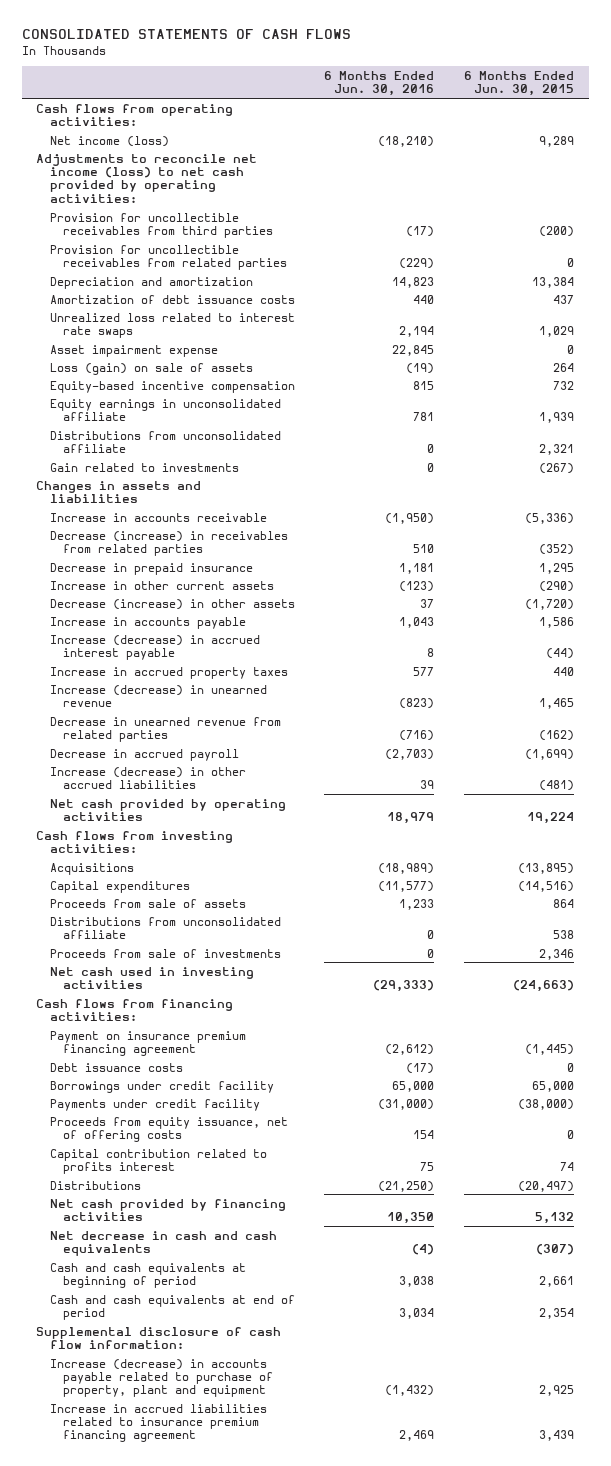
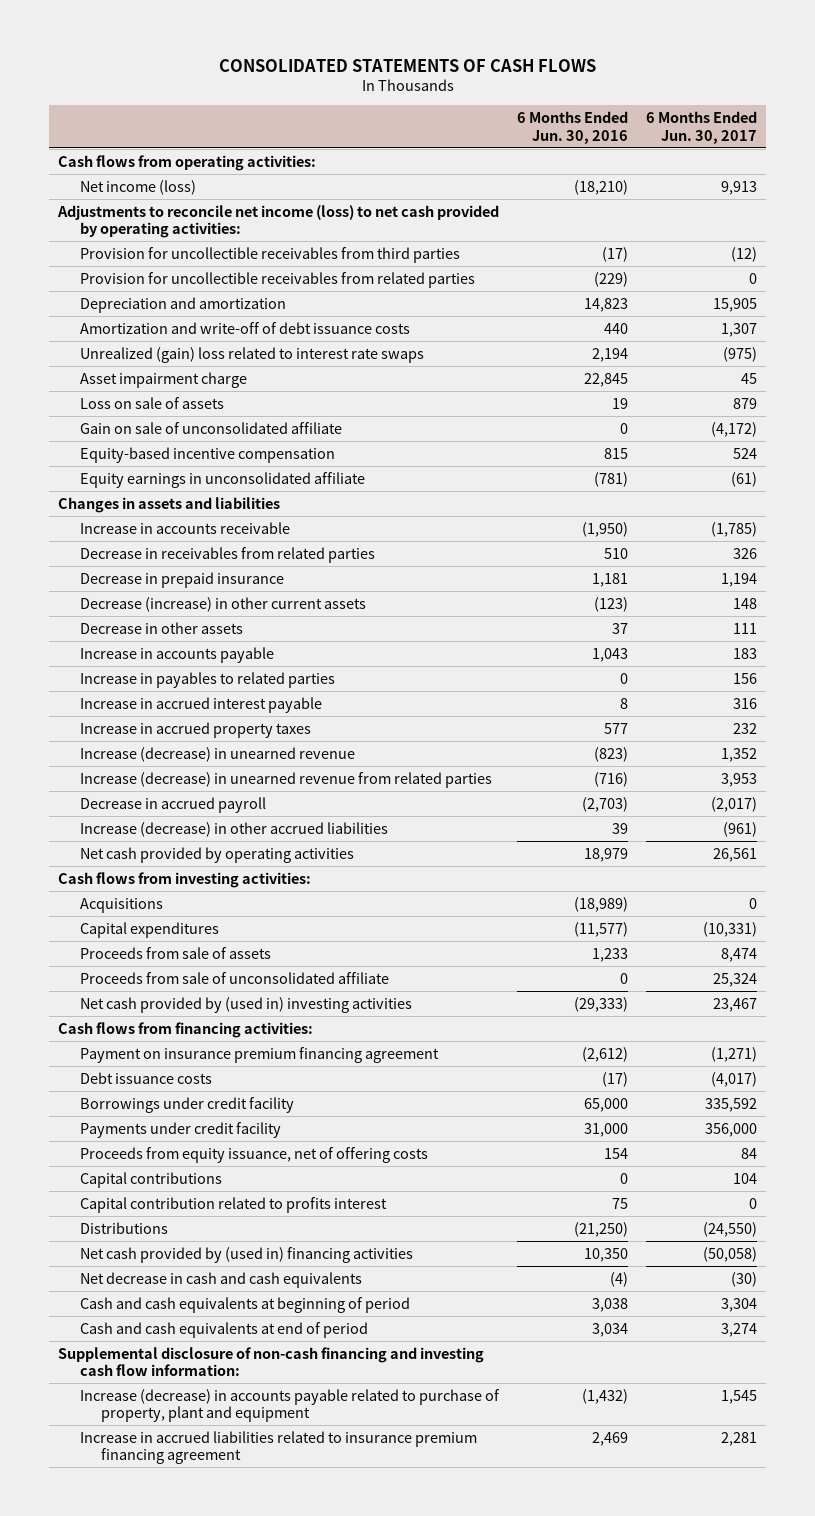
- | 6 Months Ended Jun. 30, 2016 | 6 Months Ended Jun. 30, 2015
+ | 6 Months Ended Jun. 30, 2016 | 6 Months Ended Jun. 30, 2017
- Amortization of debt issuance costs | 440 | 437
- Unrealized loss related to interest rate swaps | 2,194 | 1,029
- Asset impairment expense | 22,845 | 0
- Loss (gain) on sale of assets | (19) | 264
+ Amortization and write-off of debt issuance costs | 440 | 1,307
+ Unrealized (gain) loss related to interest rate swaps | 2,194 | (975)
+ Asset impairment charge | 22,845 | 45
+ Loss on sale of assets | 19 | 879
+ Gain on sale of unconsolidated affiliate | 0 | (4,172)
- Equity earnings in unconsolidated affiliate | 781 | 1,939
- Distributions from unconsolidated affiliate | 0 | 2,321
- Gain related to investments | 0 | (267)
+ Equity earnings in unconsolidated affiliate | (781) | (61)
- Decrease (increase) in receivables from related parties | 510 | (352)
+ Decrease in receivables from related parties | 510 | 326
- Increase in other current assets | (123) | (290)
- Decrease (increase) in other assets | 37 | (1,720)
+ Decrease (increase) in other current assets | (123) | 148
+ Decrease in other assets | 37 | 111
- Increase (decrease) in accrued interest payable | 8 | (44)
+ Increase in payables to related parties | 0 | 156
+ Increase in accrued interest payable | 8 | 316
- Decrease in unearned revenue from related parties | (716) | (162)
+ Increase (decrease) in unearned revenue from related parties | (716) | 3,953
- Distributions from unconsolidated affiliate | 0 | 538
- Proceeds from sale of investments | 0 | 2,346
- Net cash used in investing activities | (29,333) | (24,663)
+ Proceeds from sale of unconsolidated affiliate | 0 | 25,324
+ Net cash provided by (used in) investing activities | (29,333) | 23,467
- Payments under credit facility | (31,000) | (38,000)
+ Payments under credit facility | 31,000 | 356,000
+ Capital contributions | 0 | 104
- Net cash provided by financing activities | 10,350 | 5,132
+ Net cash provided by (used in) financing activities | 10,350 | (50,058)
- Supplemental disclosure of cash flow information:
+ Supplemental disclosure of non-cash financing and investing cash flow information:

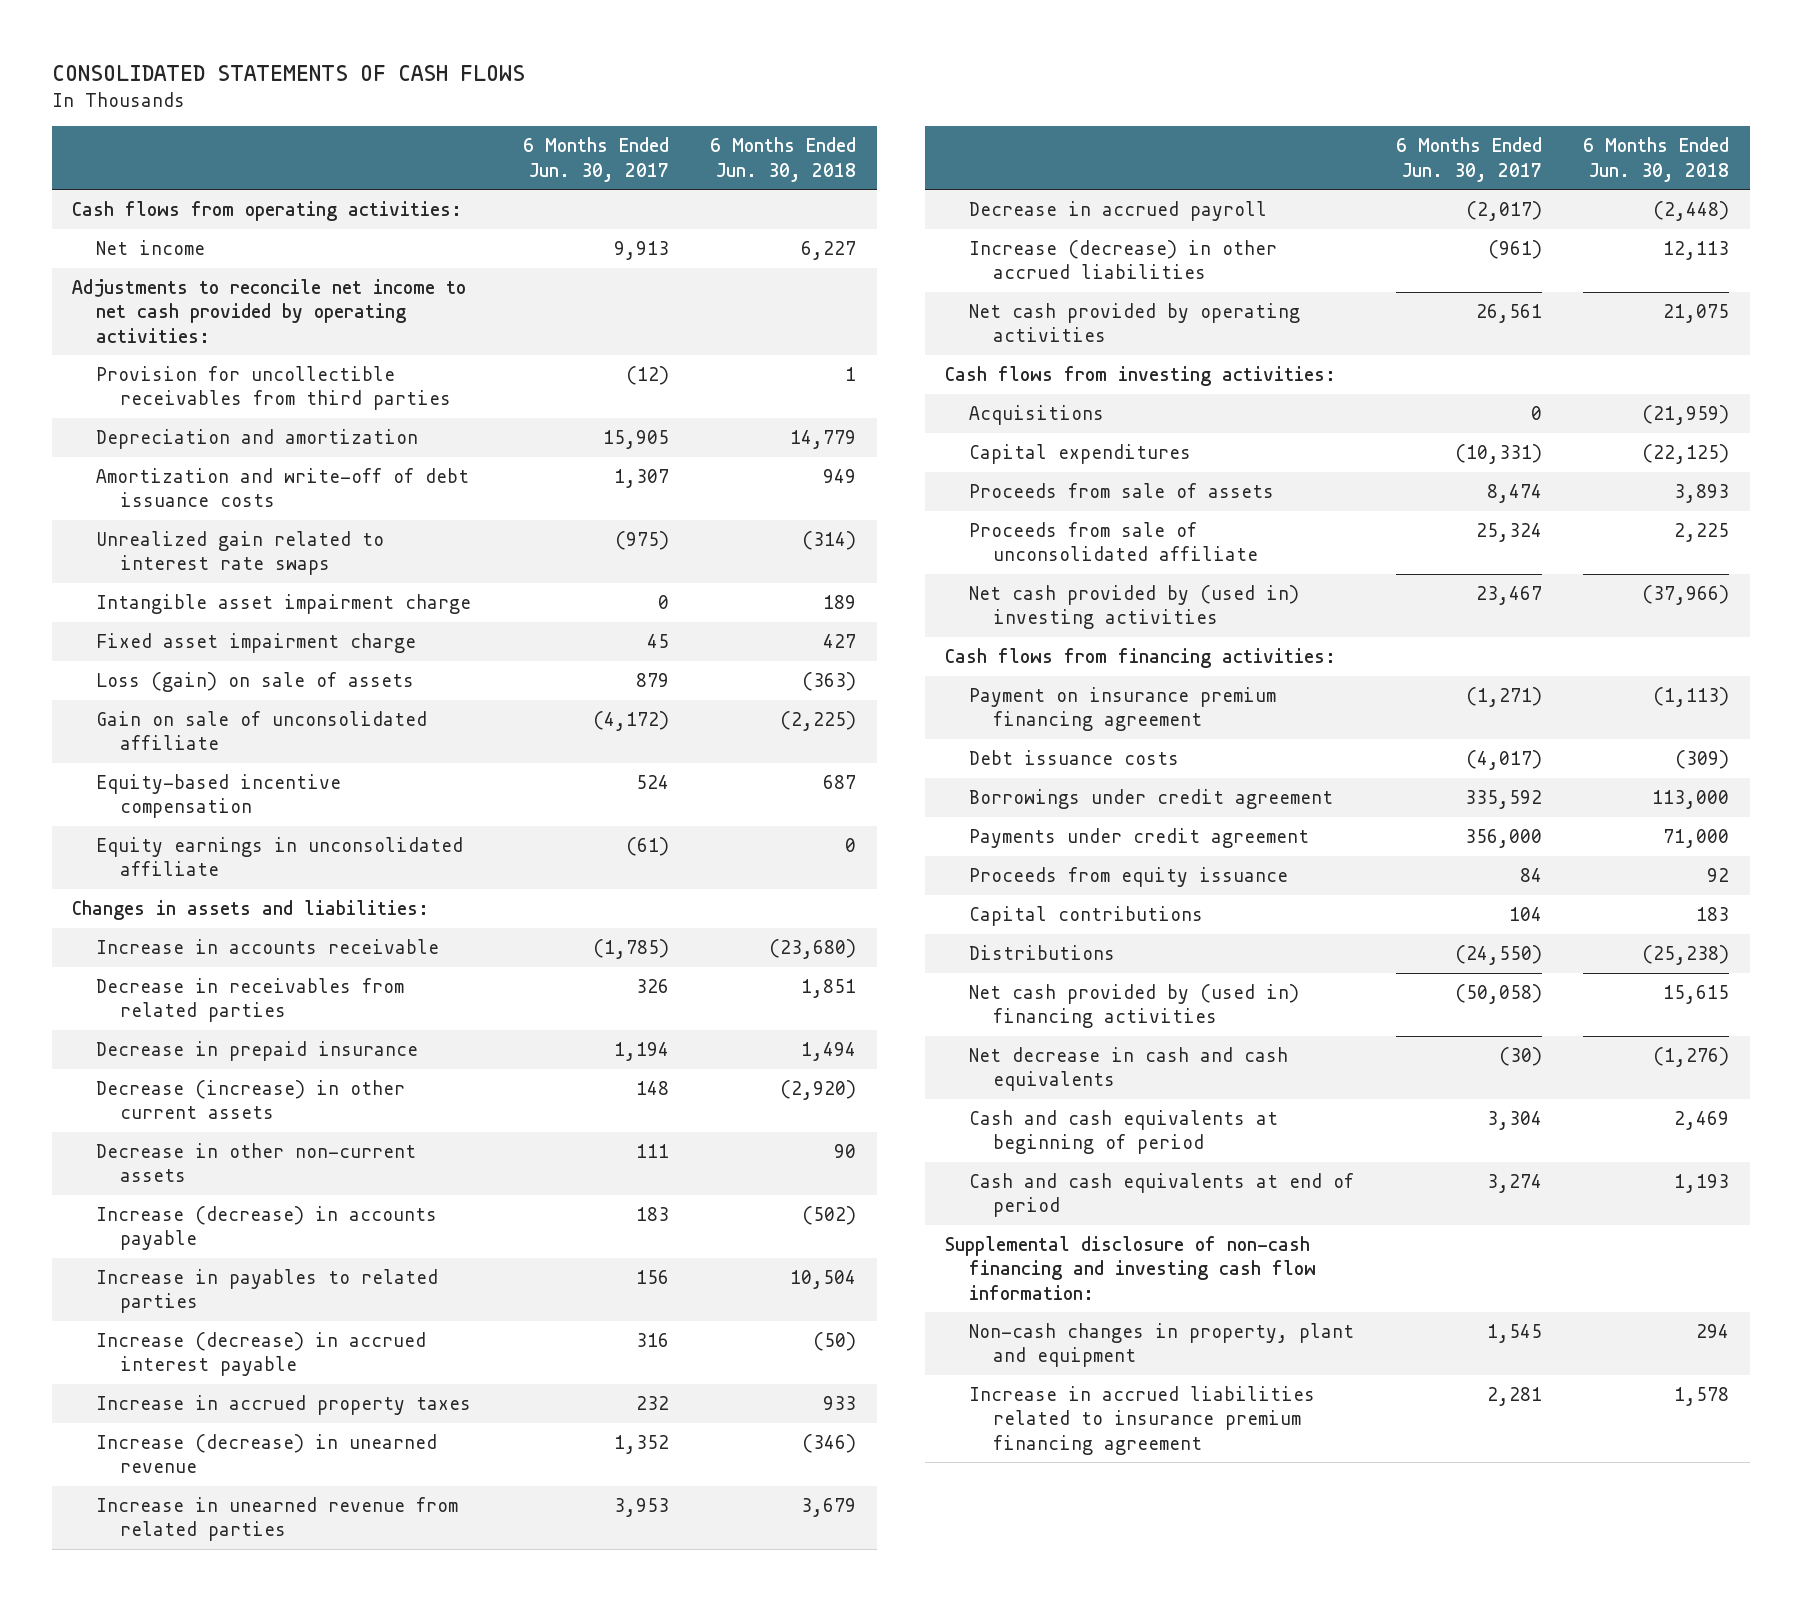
- | 6 Months Ended Jun. 30, 2016 | 6 Months Ended Jun. 30, 2017
+ | 6 Months Ended Jun. 30, 2017 | 6 Months Ended Jun. 30, 2018
- Net income (loss) | (18,210) | 9,913
- Adjustments to reconcile net income (loss) to net cash provided by operating activities:
+ Net income | 9,913 | 6,227
+ Adjustments to reconcile net income to net cash provided by operating activities:
- Provision for uncollectible receivables from related parties | (229) | 0
- Unrealized (gain) loss related to interest rate swaps | 2,194 | (975)
- Asset impairment charge | 22,845 | 45
- Loss on sale of assets | 19 | 879
+ Unrealized gain related to interest rate swaps | (975) | (314)
+ Intangible asset impairment charge | 0 | 189
+ Fixed asset impairment charge | 45 | 427
+ Loss (gain) on sale of assets | 879 | (363)
- Changes in assets and liabilities
+ Changes in assets and liabilities:
- Decrease in other assets | 37 | 111
- Increase in accounts payable | 1,043 | 183
+ Decrease in other non-current assets | 111 | 90
+ Increase (decrease) in accounts payable | 183 | (502)
- Increase in accrued interest payable | 8 | 316
+ Increase (decrease) in accrued interest payable | 316 | (50)
- Increase (decrease) in unearned revenue from related parties | (716) | 3,953
+ Increase in unearned revenue from related parties | 3,953 | 3,679
- Borrowings under credit facility | 65,000 | 335,592
- Payments under credit facility | 31,000 | 356,000
- Proceeds from equity issuance, net of offering costs | 154 | 84
+ Borrowings under credit agreement | 335,592 | 113,000
+ Payments under credit agreement | 356,000 | 71,000
+ Proceeds from equity issuance | 84 | 92
- Capital contribution related to profits interest | 75 | 0
- Increase (decrease) in accounts payable related to purchase of property, plant and equipment | (1,432) | 1,545
+ Non-cash changes in property, plant and equipment | 1,545 | 294

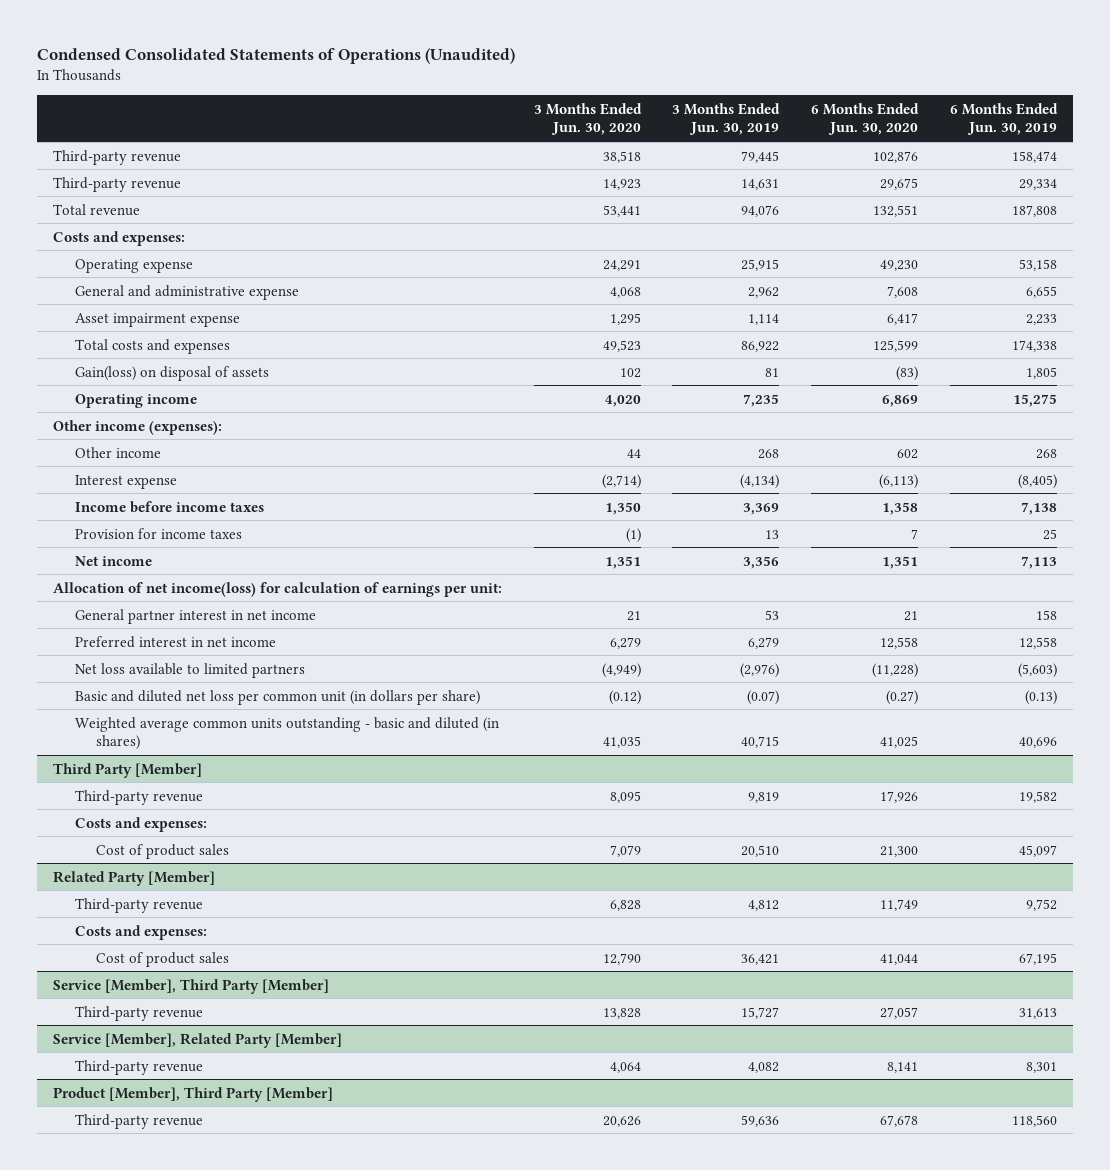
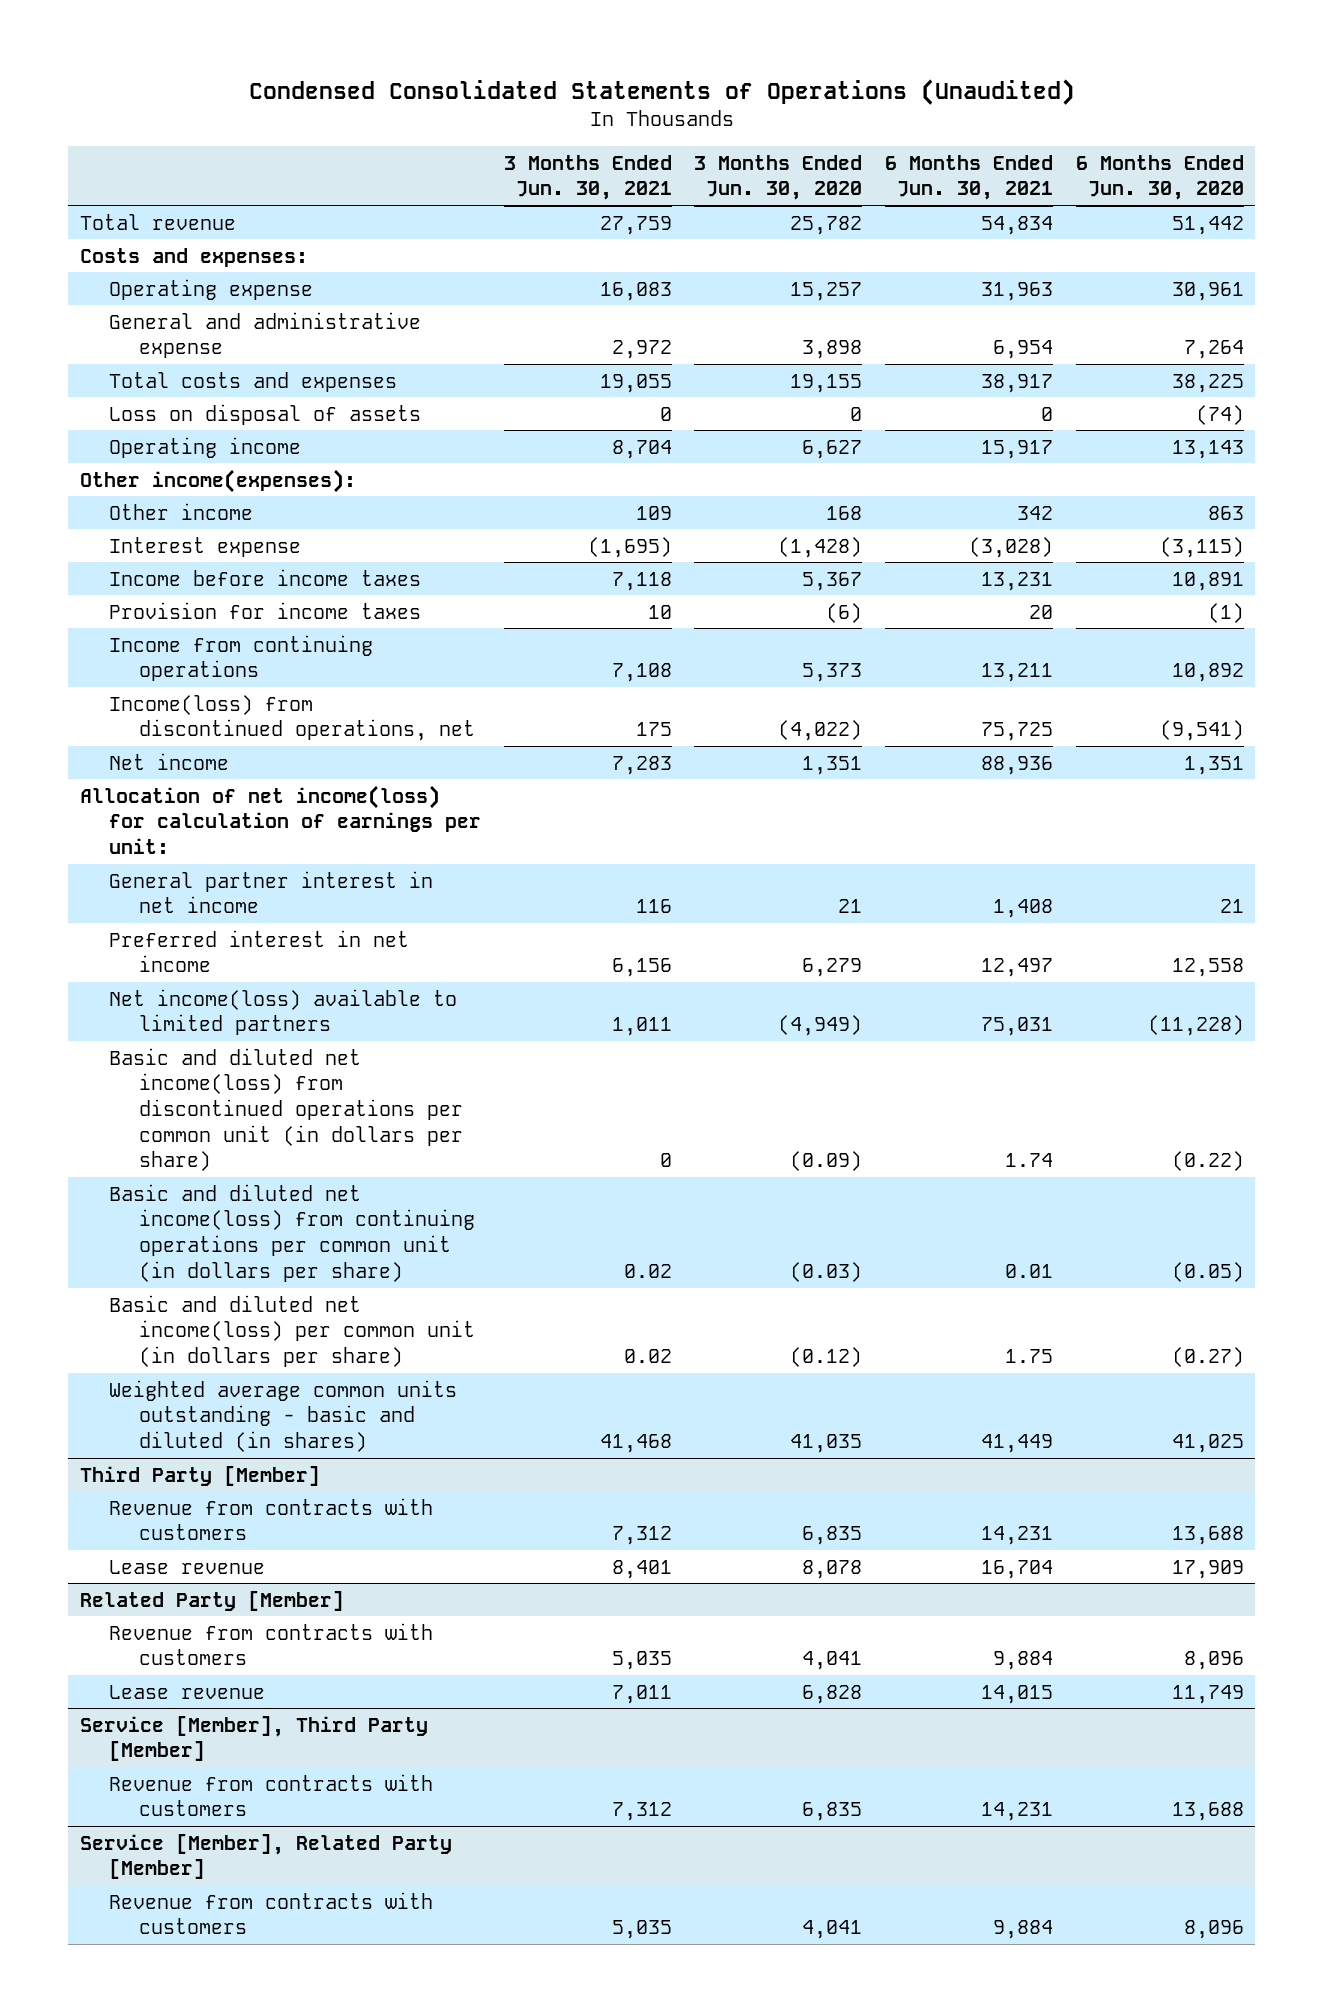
- | 3 Months Ended Jun. 30, 2020 | 3 Months Ended Jun. 30, 2019 | 6 Months Ended Jun. 30, 2020 | 6 Months Ended Jun. 30, 2019
+ | 3 Months Ended Jun. 30, 2021 | 3 Months Ended Jun. 30, 2020 | 6 Months Ended Jun. 30, 2021 | 6 Months Ended Jun. 30, 2020
- Third-party revenue | 38,518 | 79,445 | 102,876 | 158,474
- Third-party revenue | 14,923 | 14,631 | 29,675 | 29,334
- Total revenue | 53,441 | 94,076 | 132,551 | 187,808
+ Total revenue | 27,759 | 25,782 | 54,834 | 51,442
- Operating expense | 24,291 | 25,915 | 49,230 | 53,158
- General and administrative expense | 4,068 | 2,962 | 7,608 | 6,655
- Asset impairment expense | 1,295 | 1,114 | 6,417 | 2,233
- Total costs and expenses | 49,523 | 86,922 | 125,599 | 174,338
- Gain(loss) on disposal of assets | 102 | 81 | (83) | 1,805
- Operating income | 4,020 | 7,235 | 6,869 | 15,275
- Other income (expenses):
- Other income | 44 | 268 | 602 | 268
- Interest expense | (2,714) | (4,134) | (6,113) | (8,405)
- Income before income taxes | 1,350 | 3,369 | 1,358 | 7,138
- Provision for income taxes | (1) | 13 | 7 | 25
+ Operating expense | 16,083 | 15,257 | 31,963 | 30,961
+ General and administrative expense | 2,972 | 3,898 | 6,954 | 7,264
+ Total costs and expenses | 19,055 | 19,155 | 38,917 | 38,225
+ Loss on disposal of assets | 0 | 0 | 0 | (74)
+ Operating income | 8,704 | 6,627 | 15,917 | 13,143
+ Other income(expenses):
+ Other income | 109 | 168 | 342 | 863
+ Interest expense | (1,695) | (1,428) | (3,028) | (3,115)
+ Income before income taxes | 7,118 | 5,367 | 13,231 | 10,891
+ Provision for income taxes | 10 | (6) | 20 | (1)
+ Income from continuing operations | 7,108 | 5,373 | 13,211 | 10,892
+ Income(loss) from discontinued operations, net | 175 | (4,022) | 75,725 | (9,541)
- Net loss available to limited partners | (4,949) | (2,976) | (11,228) | (5,603)
- Basic and diluted net loss per common unit (in dollars per share) | (0.12) | (0.07) | (0.27) | (0.13)
+ Net income(loss) available to limited partners | 1,011 | (4,949) | 75,031 | (11,228)
+ Basic and diluted net income(loss) from discontinued operations per common unit (in dollars per share) | 0 | (0.09) | 1.74 | (0.22)
+ Basic and diluted net income(loss) from continuing operations per common unit (in dollars per share) | 0.02 | (0.03) | 0.01 | (0.05)
+ Basic and diluted net income(loss) per common unit (in dollars per share) | 0.02 | (0.12) | 1.75 | (0.27)
@ Third Party [Member]
- Third-party revenue | 8,095 | 9,819 | 17,926 | 19,582
- Costs and expenses:
- Cost of product sales | 7,079 | 20,510 | 21,300 | 45,097
+ Revenue from contracts with customers | 7,312 | 6,835 | 14,231 | 13,688
+ Lease revenue | 8,401 | 8,078 | 16,704 | 17,909
@ Related Party [Member]
- Third-party revenue | 6,828 | 4,812 | 11,749 | 9,752
- Costs and expenses:
- Cost of product sales | 12,790 | 36,421 | 41,044 | 67,195
+ Revenue from contracts with customers | 5,035 | 4,041 | 9,884 | 8,096
+ Lease revenue | 7,011 | 6,828 | 14,015 | 11,749
@ Service [Member], Third Party [Member]
- Third-party revenue | 13,828 | 15,727 | 27,057 | 31,613
+ Revenue from contracts with customers | 7,312 | 6,835 | 14,231 | 13,688
@ Service [Member], Related Party [Member]
- Third-party revenue | 4,064 | 4,082 | 8,141 | 8,301
- Product [Member], Third Party [Member]
- Third-party revenue | 20,626 | 59,636 | 67,678 | 118,560
@ Service [Member], Related Party [Member]
+ Revenue from contracts with customers | 5,035 | 4,041 | 9,884 | 8,096

